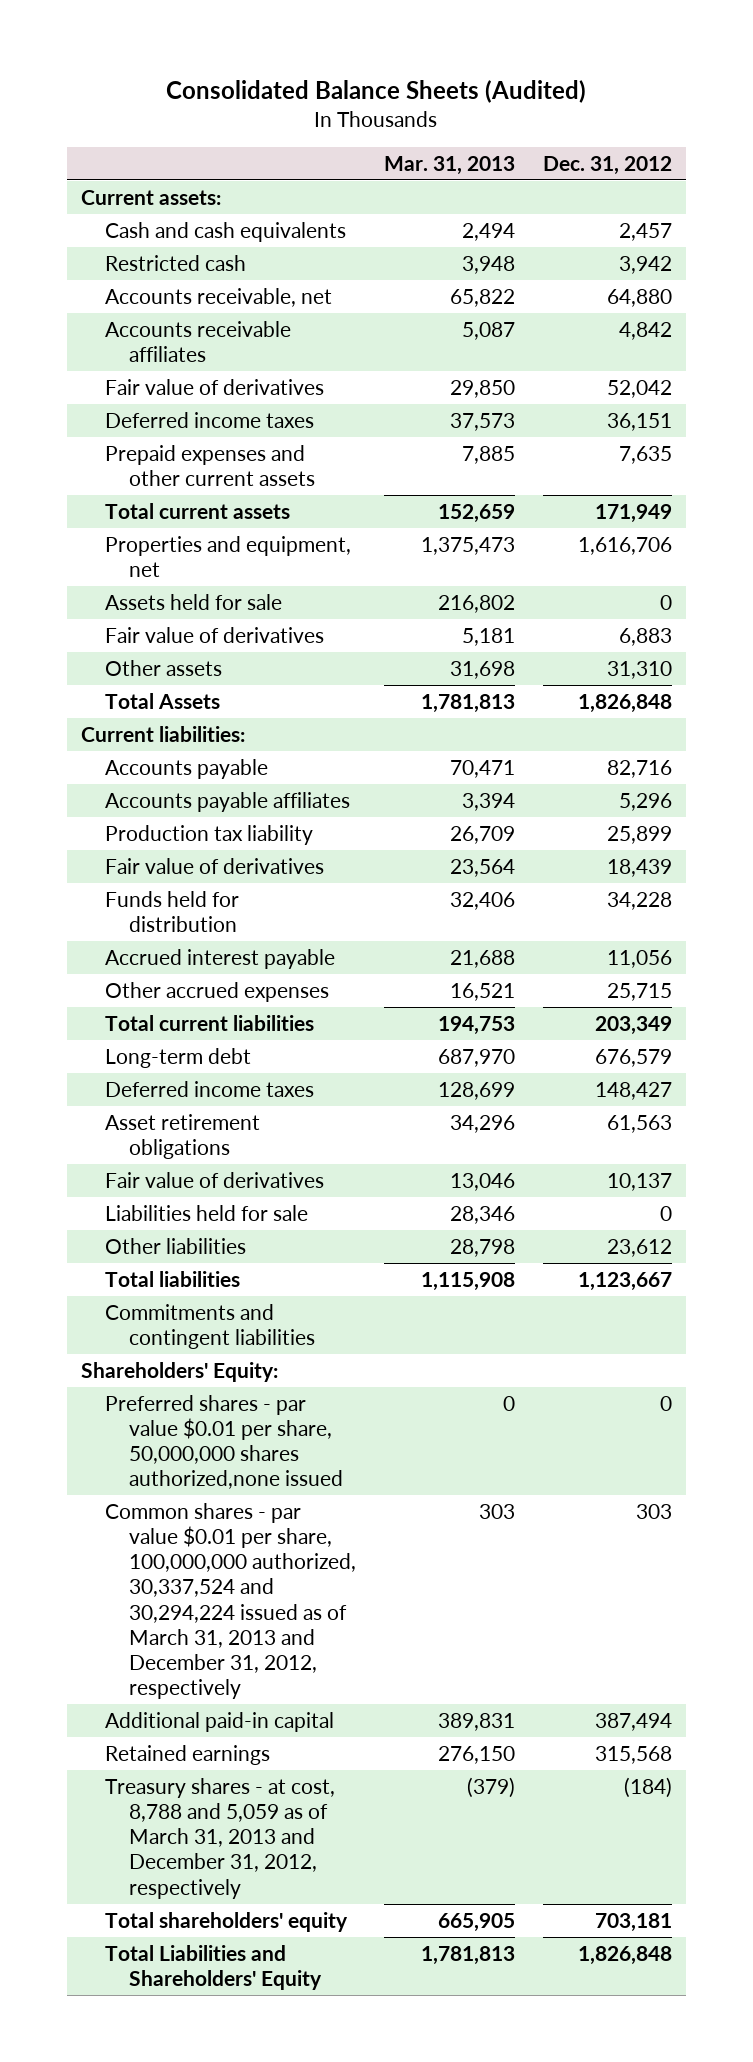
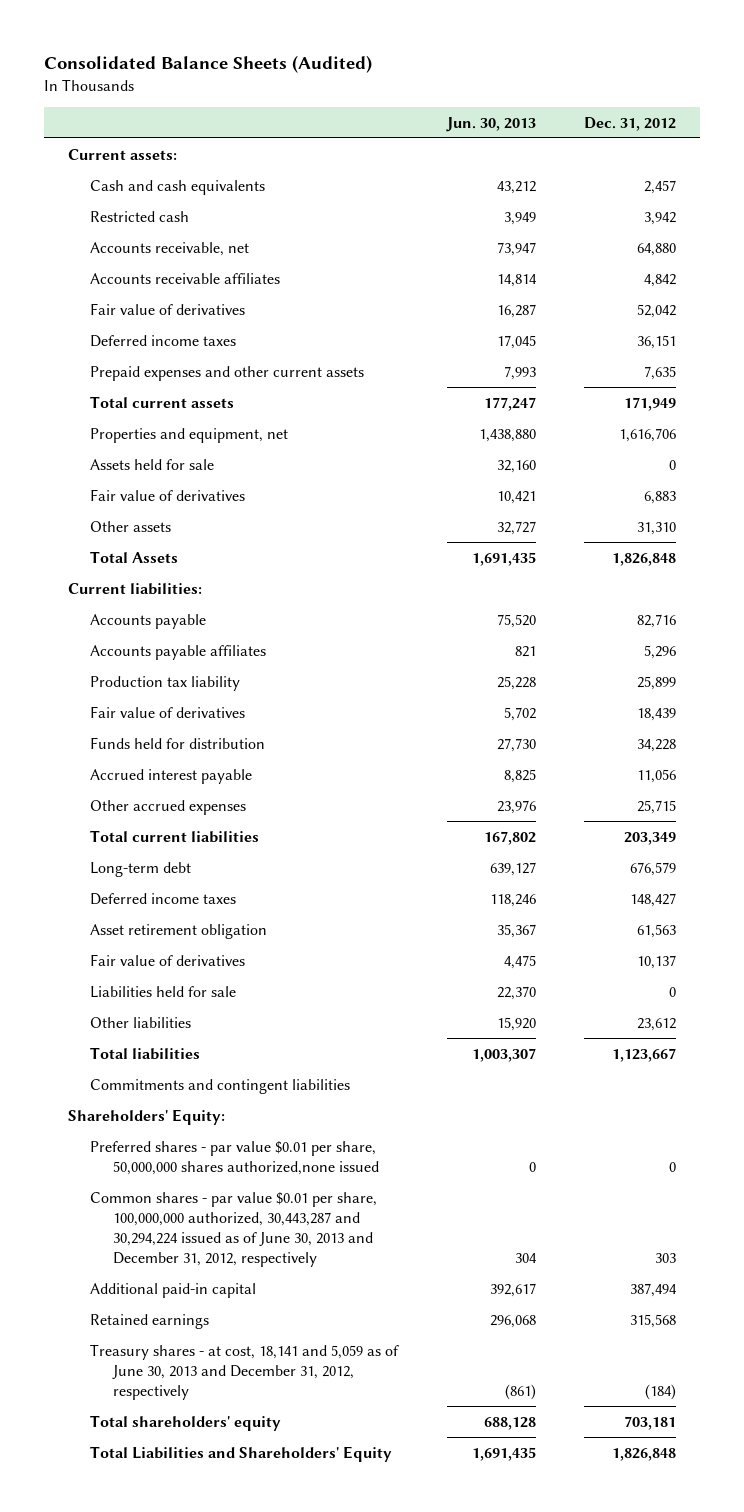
- | Mar. 31, 2013 | Dec. 31, 2012
+ | Jun. 30, 2013 | Dec. 31, 2012
- Asset retirement obligations | 34,296 | 61,563
+ Asset retirement obligation | 35,367 | 61,563
- Common shares - par value $0.01 per share, 100,000,000 authorized, 30,337,524 and 30,294,224 issued as of March 31, 2013 and December 31, 2012, respectively | 303 | 303
+ Common shares - par value $0.01 per share, 100,000,000 authorized, 30,443,287 and 30,294,224 issued as of June 30, 2013 and December 31, 2012, respectively | 304 | 303
- Treasury shares - at cost, 8,788 and 5,059 as of March 31, 2013 and December 31, 2012, respectively | (379) | (184)
+ Treasury shares - at cost, 18,141 and 5,059 as of June 30, 2013 and December 31, 2012, respectively | (861) | (184)

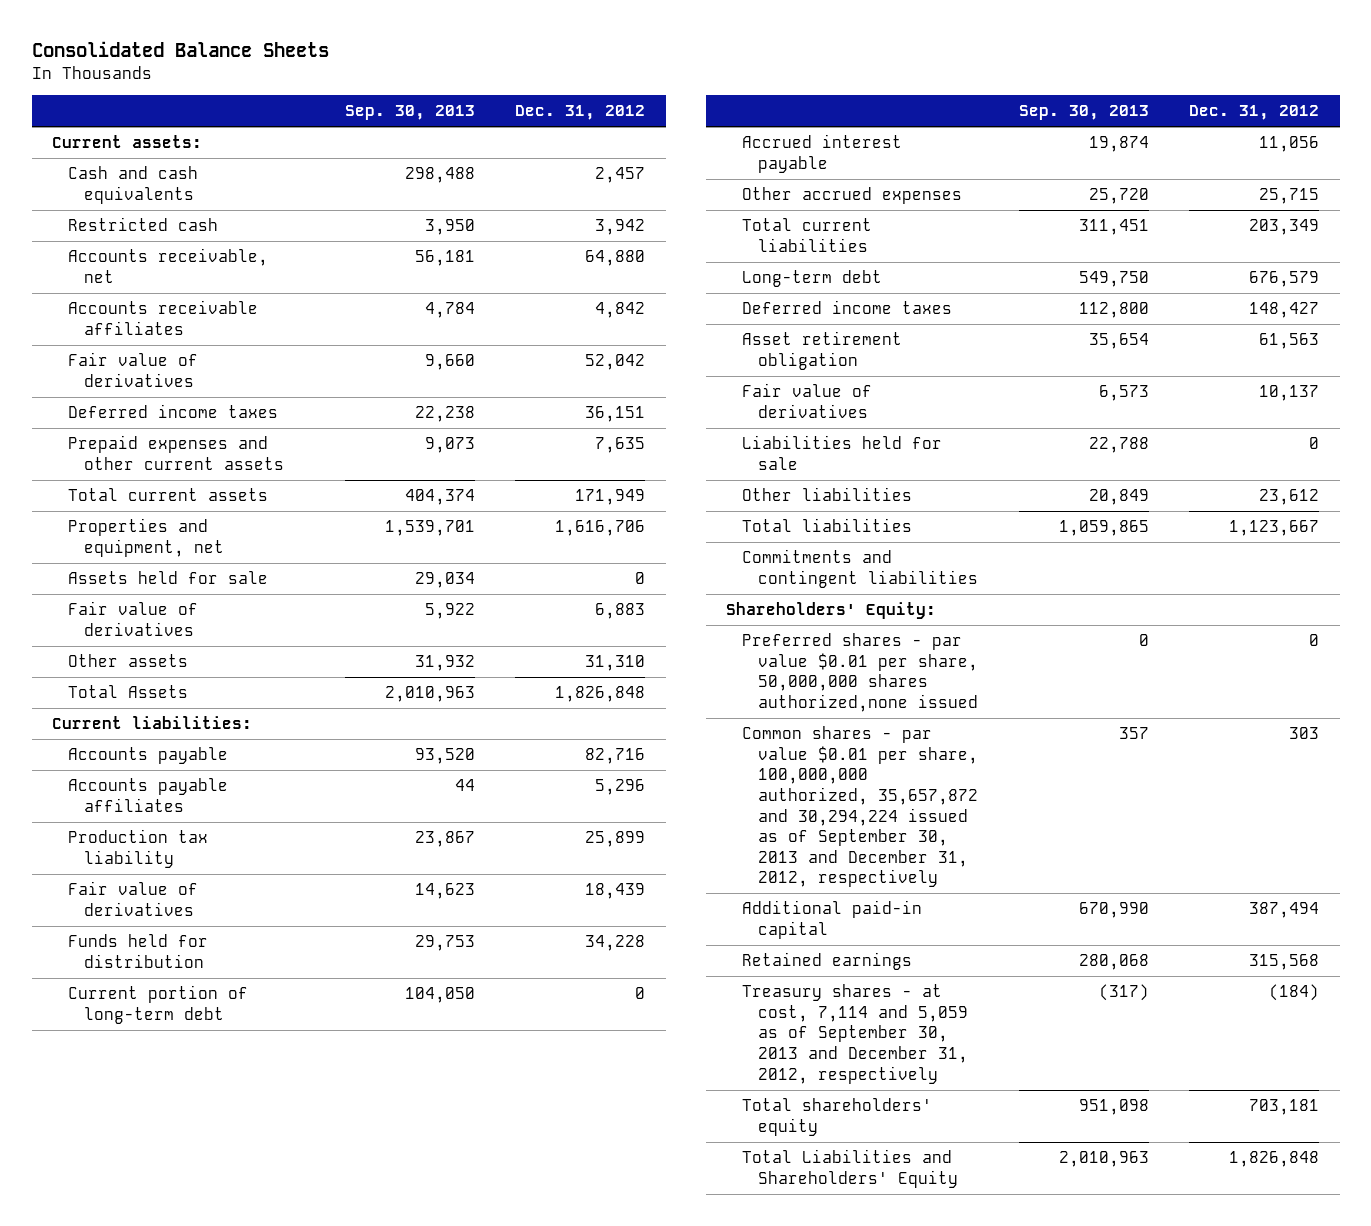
- Consolidated Balance Sheets (Audited)
+ Consolidated Balance Sheets
- | Jun. 30, 2013 | Dec. 31, 2012
+ | Sep. 30, 2013 | Dec. 31, 2012
+ Current portion of long-term debt | 104,050 | 0
- Common shares - par value $0.01 per share, 100,000,000 authorized, 30,443,287 and 30,294,224 issued as of June 30, 2013 and December 31, 2012, respectively | 304 | 303
+ Common shares - par value $0.01 per share, 100,000,000 authorized, 35,657,872 and 30,294,224 issued as of September 30, 2013 and December 31, 2012, respectively | 357 | 303
- Treasury shares - at cost, 18,141 and 5,059 as of June 30, 2013 and December 31, 2012, respectively | (861) | (184)
+ Treasury shares - at cost, 7,114 and 5,059 as of September 30, 2013 and December 31, 2012, respectively | (317) | (184)

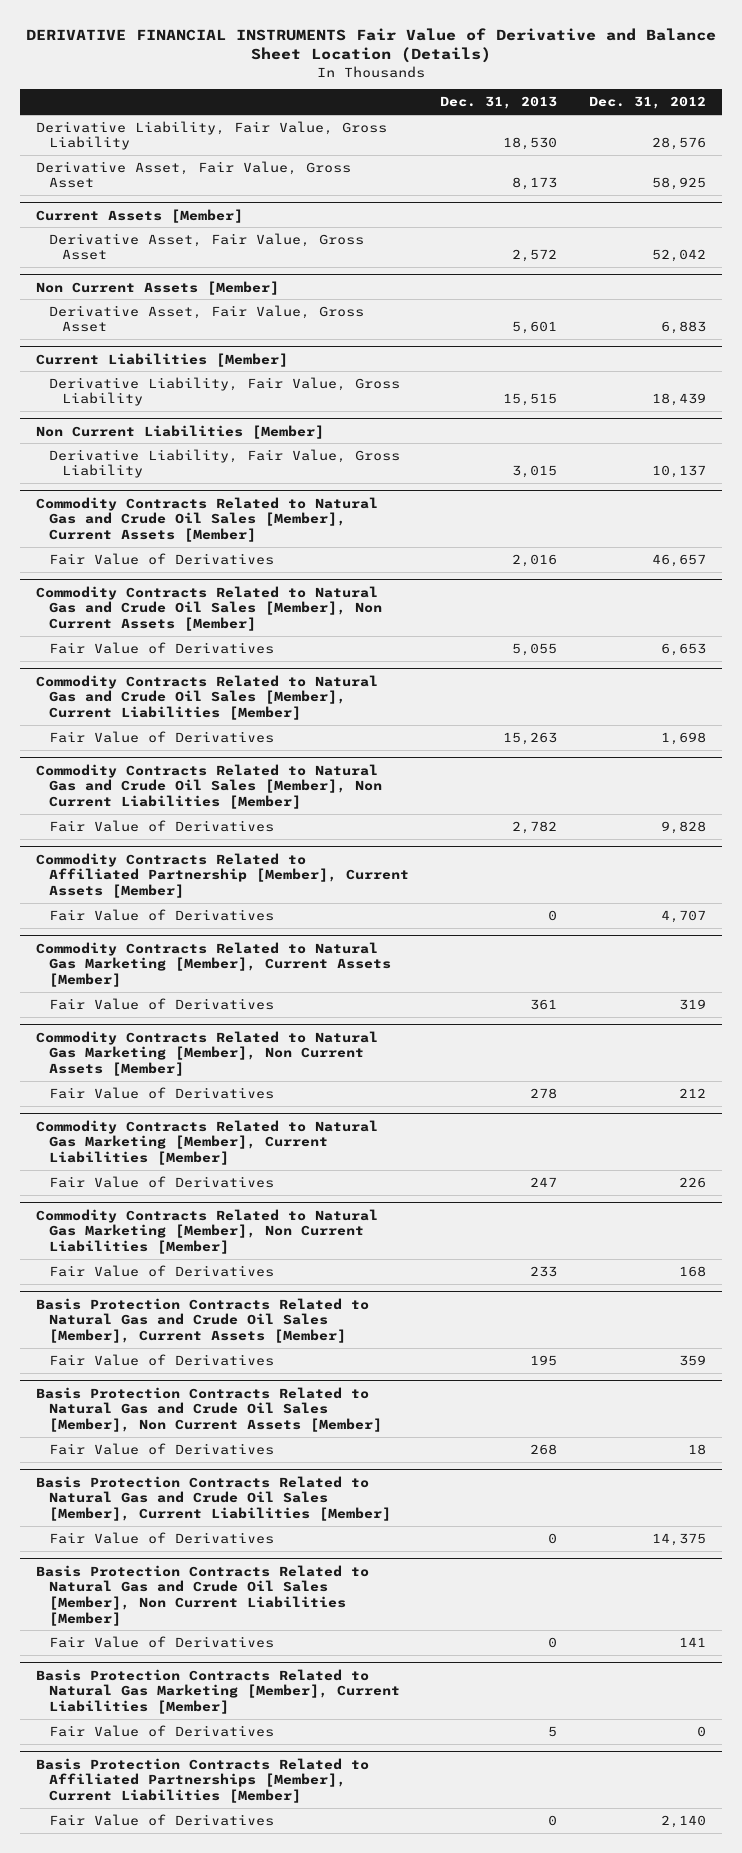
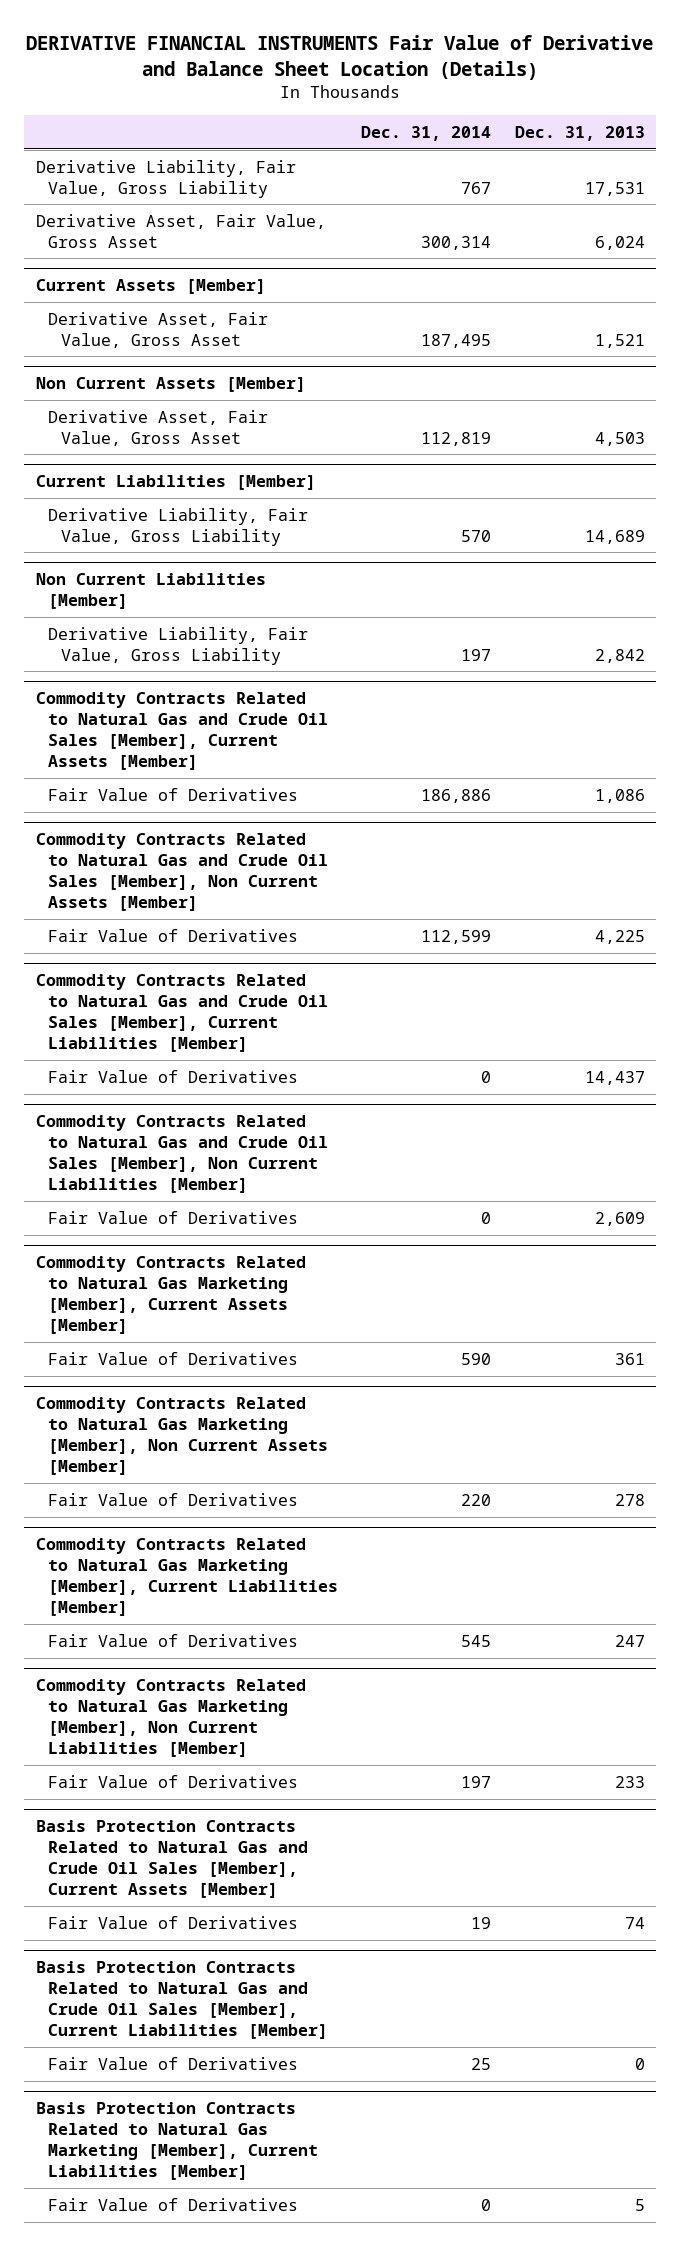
- | Dec. 31, 2013 | Dec. 31, 2012
+ | Dec. 31, 2014 | Dec. 31, 2013
- Derivative Liability, Fair Value, Gross Liability | 18,530 | 28,576
- Derivative Asset, Fair Value, Gross Asset | 8,173 | 58,925
+ Derivative Liability, Fair Value, Gross Liability | 767 | 17,531
+ Derivative Asset, Fair Value, Gross Asset | 300,314 | 6,024
@ Current Assets [Member]
- Derivative Asset, Fair Value, Gross Asset | 2,572 | 52,042
+ Derivative Asset, Fair Value, Gross Asset | 187,495 | 1,521
@ Non Current Assets [Member]
- Derivative Asset, Fair Value, Gross Asset | 5,601 | 6,883
+ Derivative Asset, Fair Value, Gross Asset | 112,819 | 4,503
@ Current Liabilities [Member]
- Derivative Liability, Fair Value, Gross Liability | 15,515 | 18,439
+ Derivative Liability, Fair Value, Gross Liability | 570 | 14,689
@ Non Current Liabilities [Member]
- Derivative Liability, Fair Value, Gross Liability | 3,015 | 10,137
+ Derivative Liability, Fair Value, Gross Liability | 197 | 2,842
@ Commodity Contracts Related to Natural Gas and Crude Oil Sales [Member], Current Assets [Member]
- Fair Value of Derivatives | 2,016 | 46,657
+ Fair Value of Derivatives | 186,886 | 1,086
@ Commodity Contracts Related to Natural Gas and Crude Oil Sales [Member], Non Current Assets [Member]
- Fair Value of Derivatives | 5,055 | 6,653
+ Fair Value of Derivatives | 112,599 | 4,225
@ Commodity Contracts Related to Natural Gas and Crude Oil Sales [Member], Current Liabilities [Member]
- Fair Value of Derivatives | 15,263 | 1,698
+ Fair Value of Derivatives | 0 | 14,437
@ Commodity Contracts Related to Natural Gas and Crude Oil Sales [Member], Non Current Liabilities [Member]
- Fair Value of Derivatives | 2,782 | 9,828
- Commodity Contracts Related to Affiliated Partnership [Member], Current Assets [Member]
- Fair Value of Derivatives | 0 | 4,707
@ Commodity Contracts Related to Natural Gas and Crude Oil Sales [Member], Non Current Liabilities [Member]
+ Fair Value of Derivatives | 0 | 2,609
@ Basis Protection Contracts Related to Natural Gas and Crude Oil Sales [Member], Current Assets [Member]
- Fair Value of Derivatives | 195 | 359
- Basis Protection Contracts Related to Natural Gas and Crude Oil Sales [Member], Non Current Assets [Member]
- Fair Value of Derivatives | 268 | 18
@ Basis Protection Contracts Related to Natural Gas and Crude Oil Sales [Member], Current Assets [Member]
+ Fair Value of Derivatives | 19 | 74
- Basis Protection Contracts Related to Natural Gas and Crude Oil Sales [Member], Non Current Liabilities [Member]
- Fair Value of Derivatives | 0 | 141
- Basis Protection Contracts Related to Affiliated Partnerships [Member], Current Liabilities [Member]
- Fair Value of Derivatives | 0 | 2,140

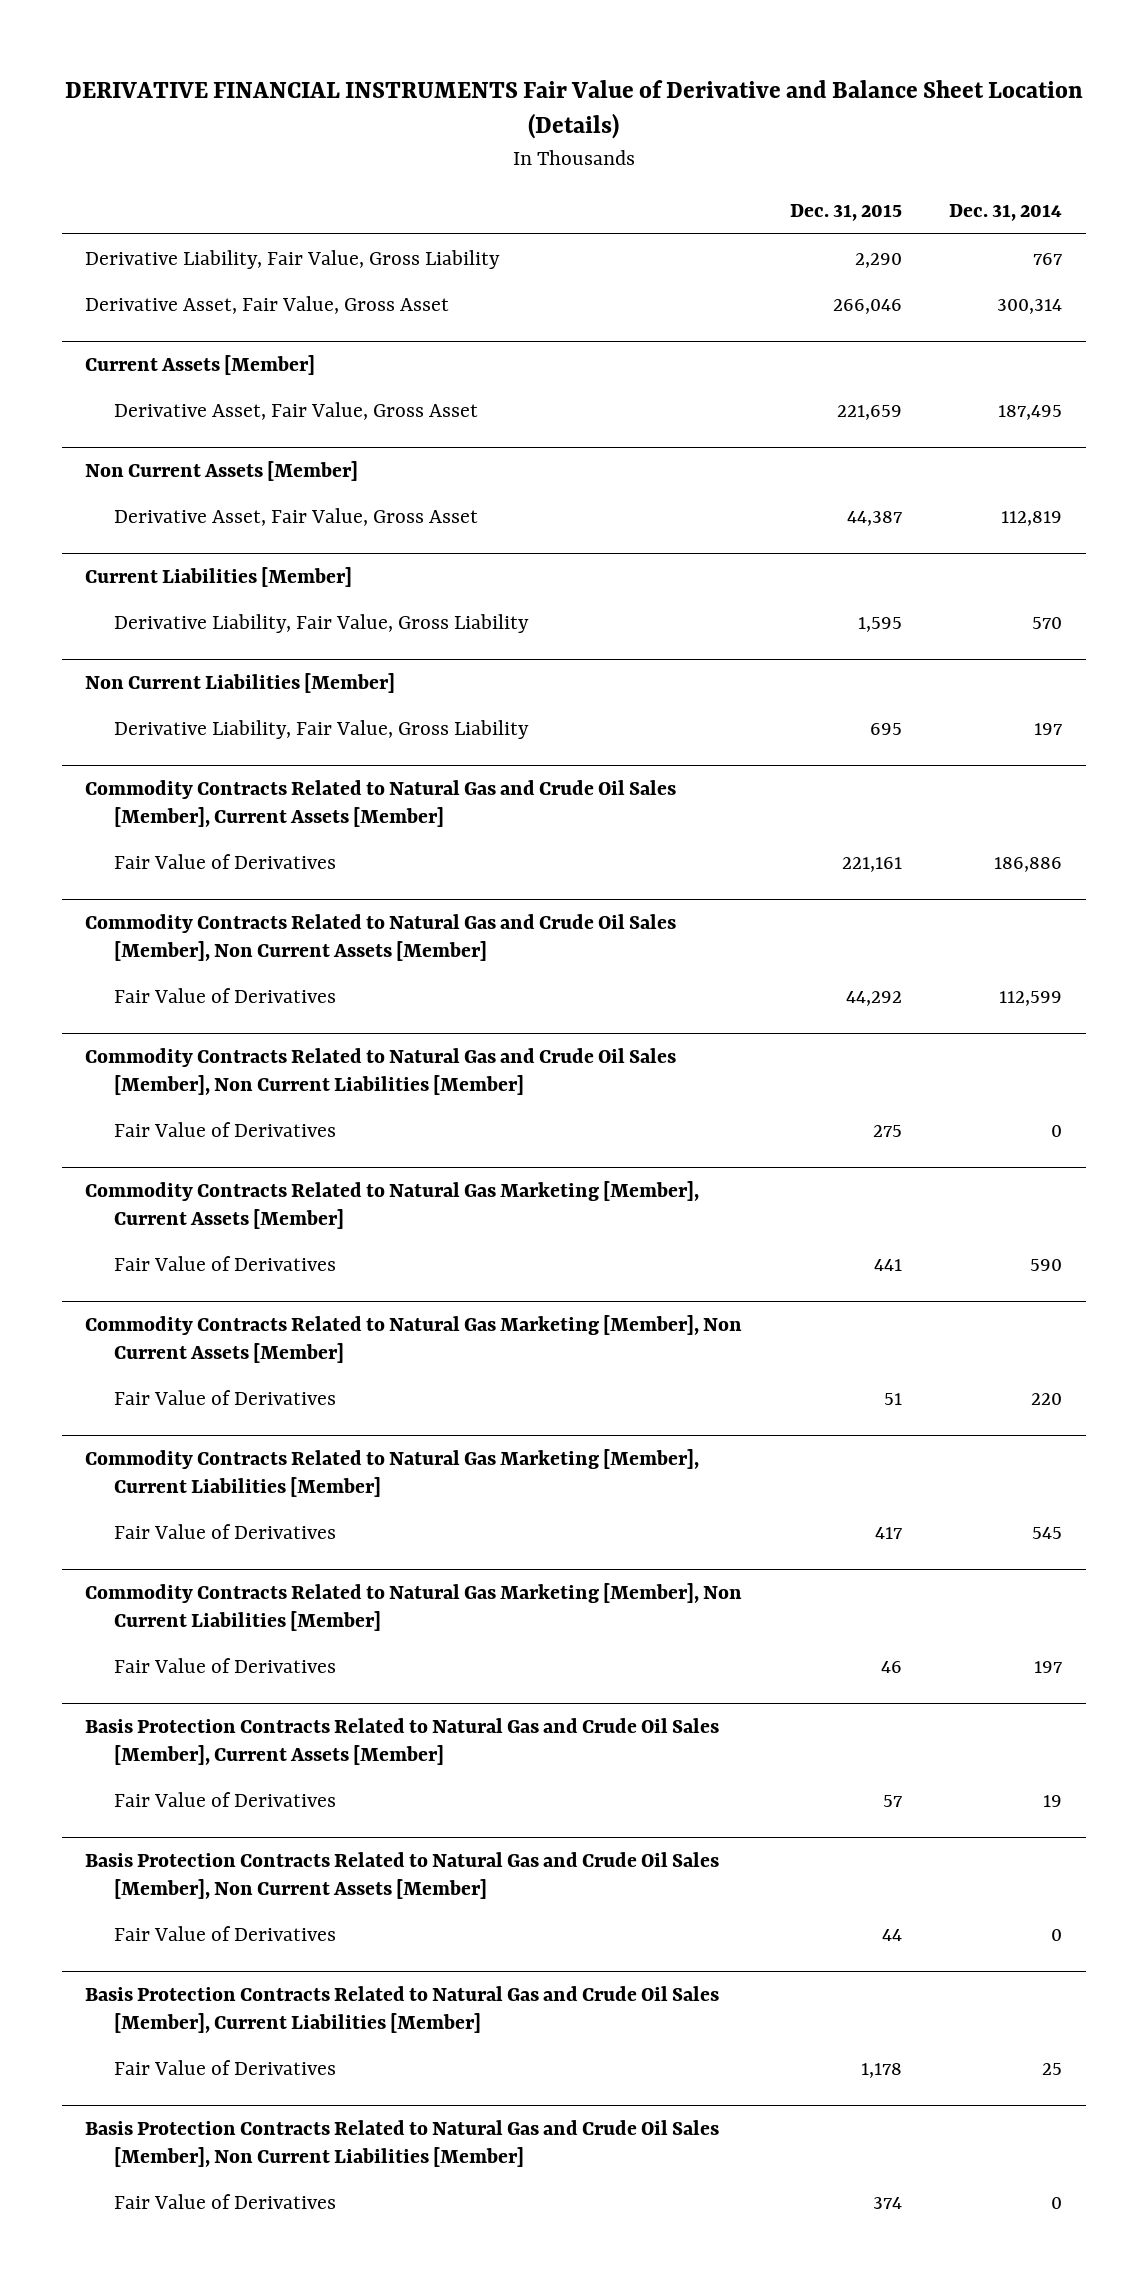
- | Dec. 31, 2014 | Dec. 31, 2013
+ | Dec. 31, 2015 | Dec. 31, 2014
- Commodity Contracts Related to Natural Gas and Crude Oil Sales [Member], Current Liabilities [Member]
- Fair Value of Derivatives | 0 | 14,437
+ Basis Protection Contracts Related to Natural Gas and Crude Oil Sales [Member], Non Current Assets [Member]
+ Fair Value of Derivatives | 44 | 0
- Basis Protection Contracts Related to Natural Gas Marketing [Member], Current Liabilities [Member]
+ Basis Protection Contracts Related to Natural Gas and Crude Oil Sales [Member], Non Current Liabilities [Member]

